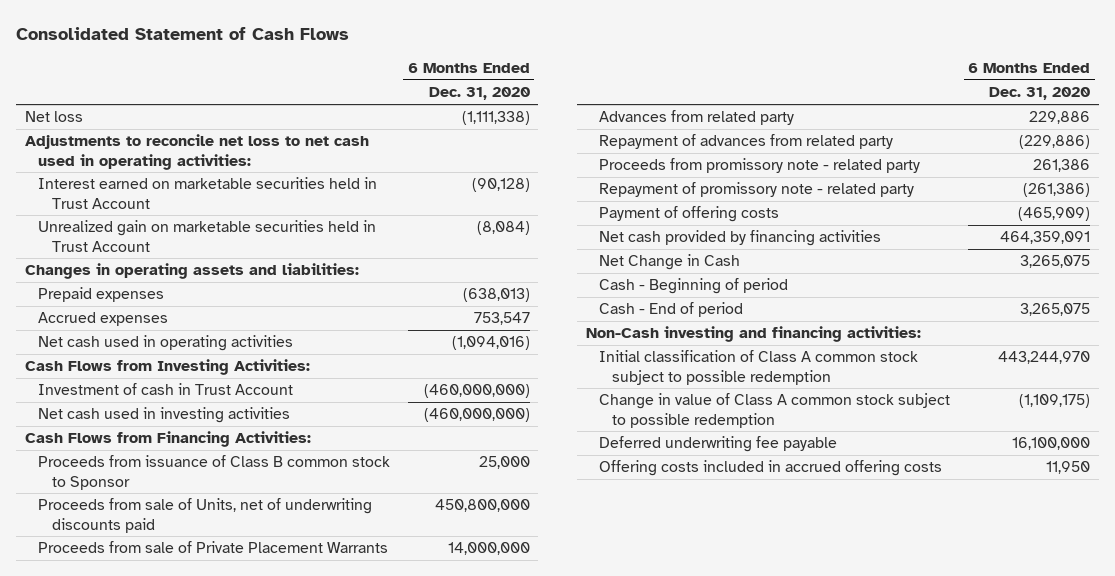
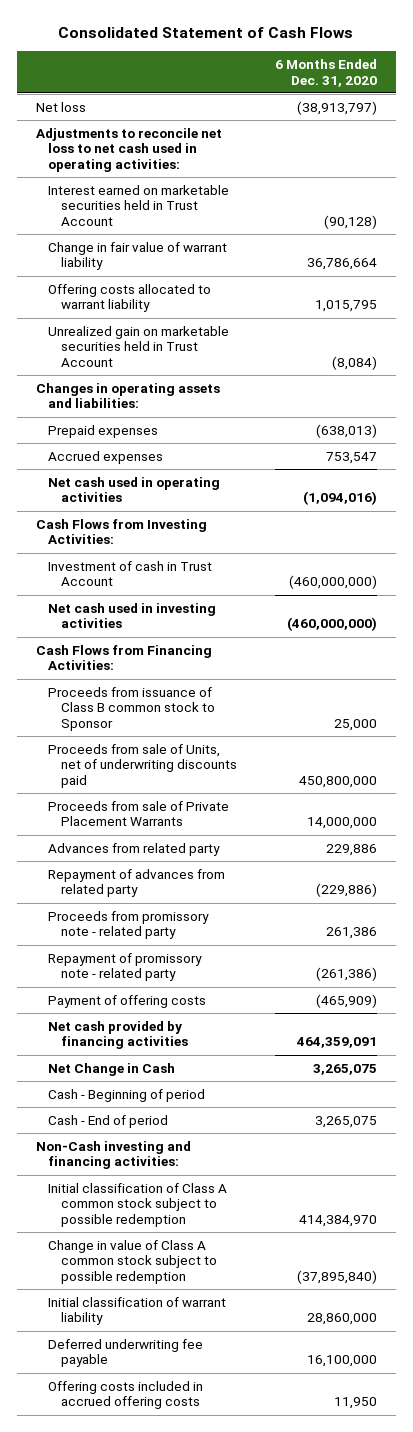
- Net loss | (1,111,338)
+ Net loss | (38,913,797)
+ Change in fair value of warrant liability | 36,786,664
+ Offering costs allocated to warrant liability | 1,015,795
- Initial classification of Class A common stock subject to possible redemption | 443,244,970
- Change in value of Class A common stock subject to possible redemption | (1,109,175)
+ Initial classification of Class A common stock subject to possible redemption | 414,384,970
+ Change in value of Class A common stock subject to possible redemption | (37,895,840)
+ Initial classification of warrant liability | 28,860,000

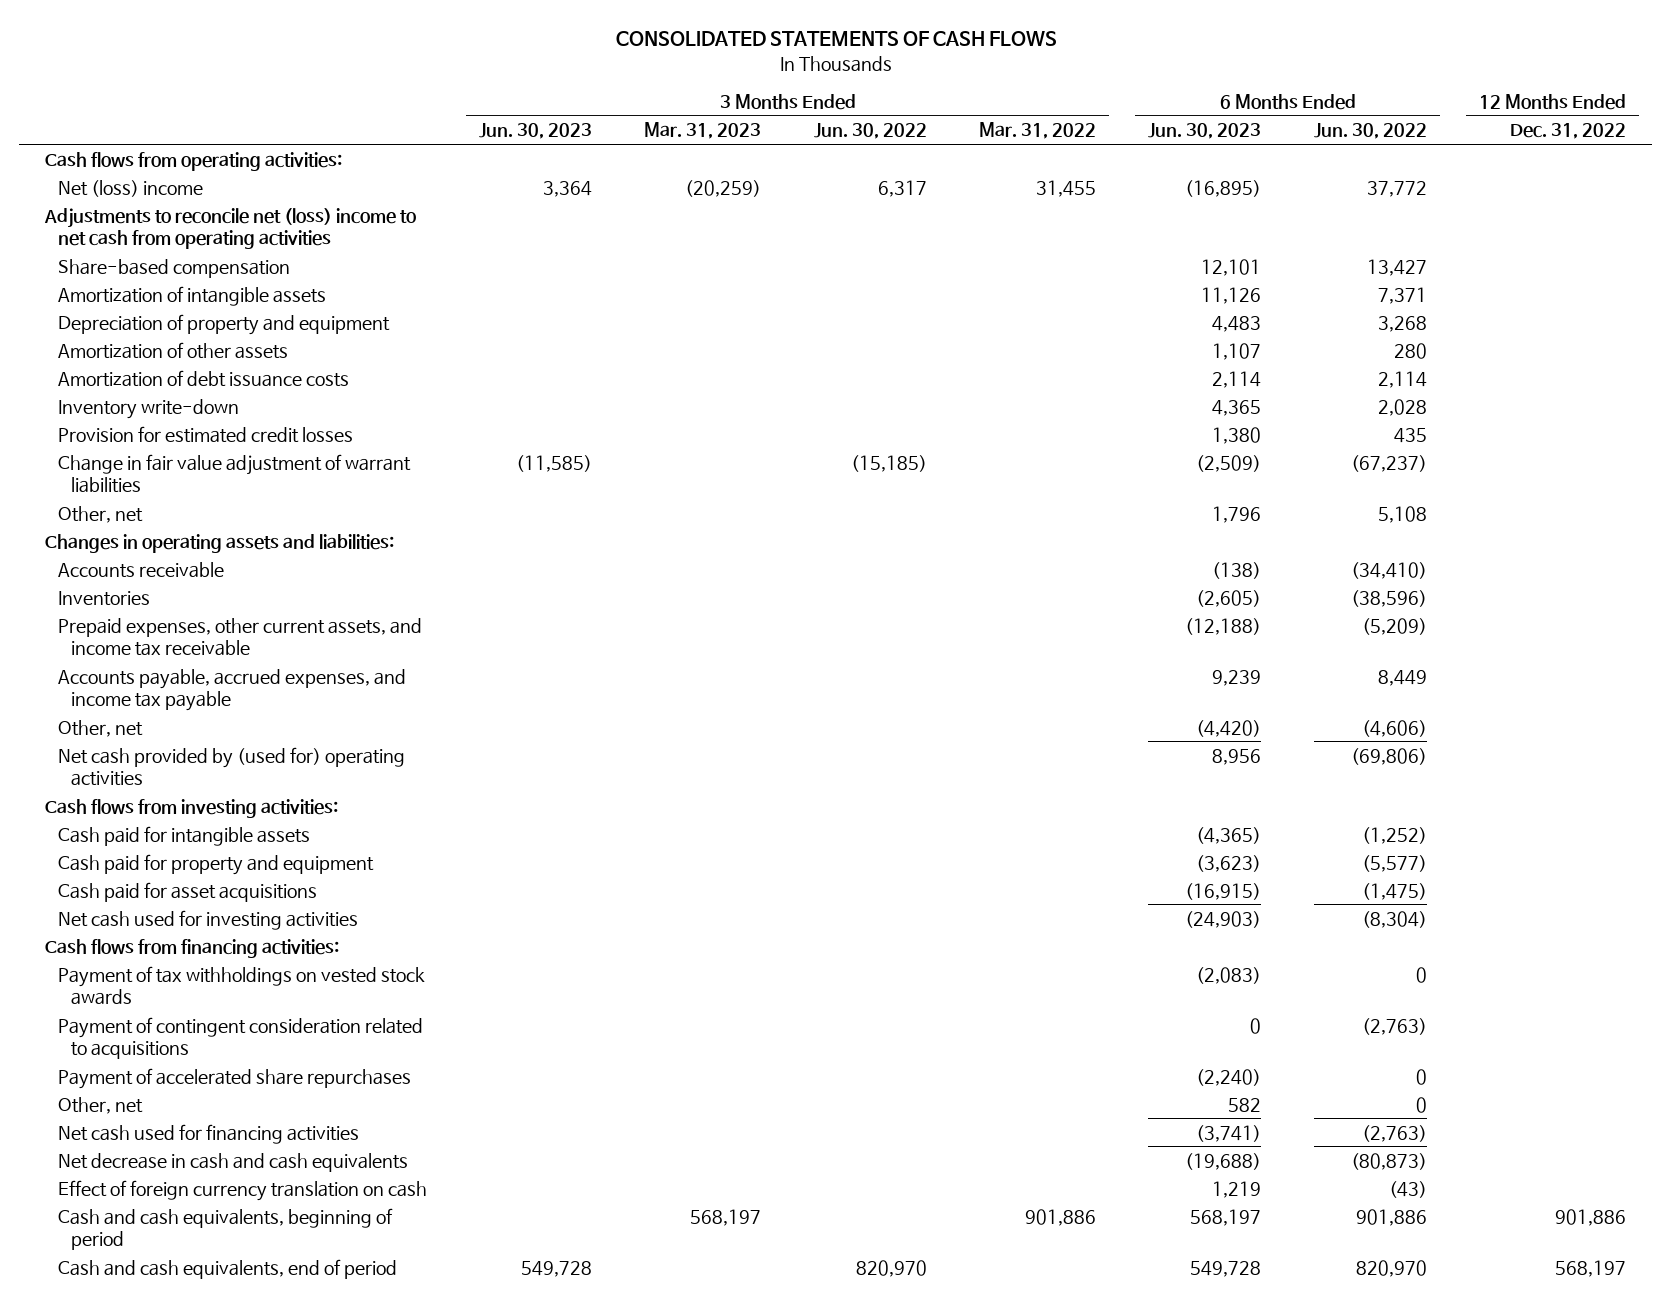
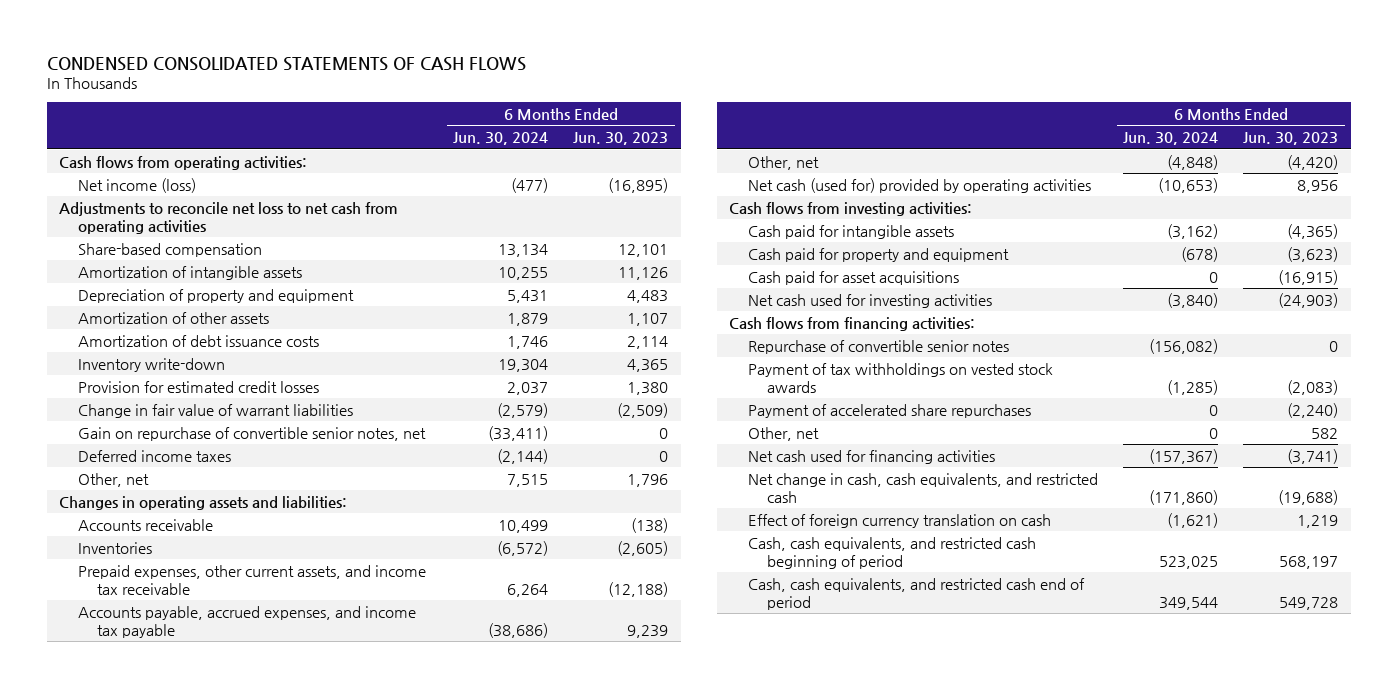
- CONSOLIDATED STATEMENTS OF CASH FLOWS
+ CONDENSED CONSOLIDATED STATEMENTS OF CASH FLOWS
- | 3 Months Ended Jun. 30, 2023 | 3 Months Ended Mar. 31, 2023 | 3 Months Ended Jun. 30, 2022 | 3 Months Ended Mar. 31, 2022 | 6 Months Ended Jun. 30, 2023 | 6 Months Ended Jun. 30, 2022 | 12 Months Ended Dec. 31, 2022
+ | 6 Months Ended Jun. 30, 2024 | 6 Months Ended Jun. 30, 2023
- Net (loss) income | 3,364 | (20,259) | 6,317 | 31,455 | (16,895) | 37,772 |
- Adjustments to reconcile net (loss) income to net cash from operating activities
+ Net income (loss) | (477) | (16,895)
+ Adjustments to reconcile net loss to net cash from operating activities
- Change in fair value adjustment of warrant liabilities | (11,585) | | (15,185) | | (2,509) | (67,237) |
+ Change in fair value of warrant liabilities | (2,579) | (2,509)
+ Gain on repurchase of convertible senior notes, net | (33,411) | 0
+ Deferred income taxes | (2,144) | 0
- Net cash provided by (used for) operating activities | | | | | 8,956 | (69,806) |
+ Net cash (used for) provided by operating activities | (10,653) | 8,956
+ Repurchase of convertible senior notes | (156,082) | 0
- Payment of contingent consideration related to acquisitions | | | | | 0 | (2,763) |
- Net decrease in cash and cash equivalents | | | | | (19,688) | (80,873) |
+ Net change in cash, cash equivalents, and restricted cash | (171,860) | (19,688)
- Cash and cash equivalents, beginning of period | | 568,197 | | 901,886 | 568,197 | 901,886 | 901,886
- Cash and cash equivalents, end of period | 549,728 | | 820,970 | | 549,728 | 820,970 | 568,197
+ Cash, cash equivalents, and restricted cash beginning of period | 523,025 | 568,197
+ Cash, cash equivalents, and restricted cash end of period | 349,544 | 549,728

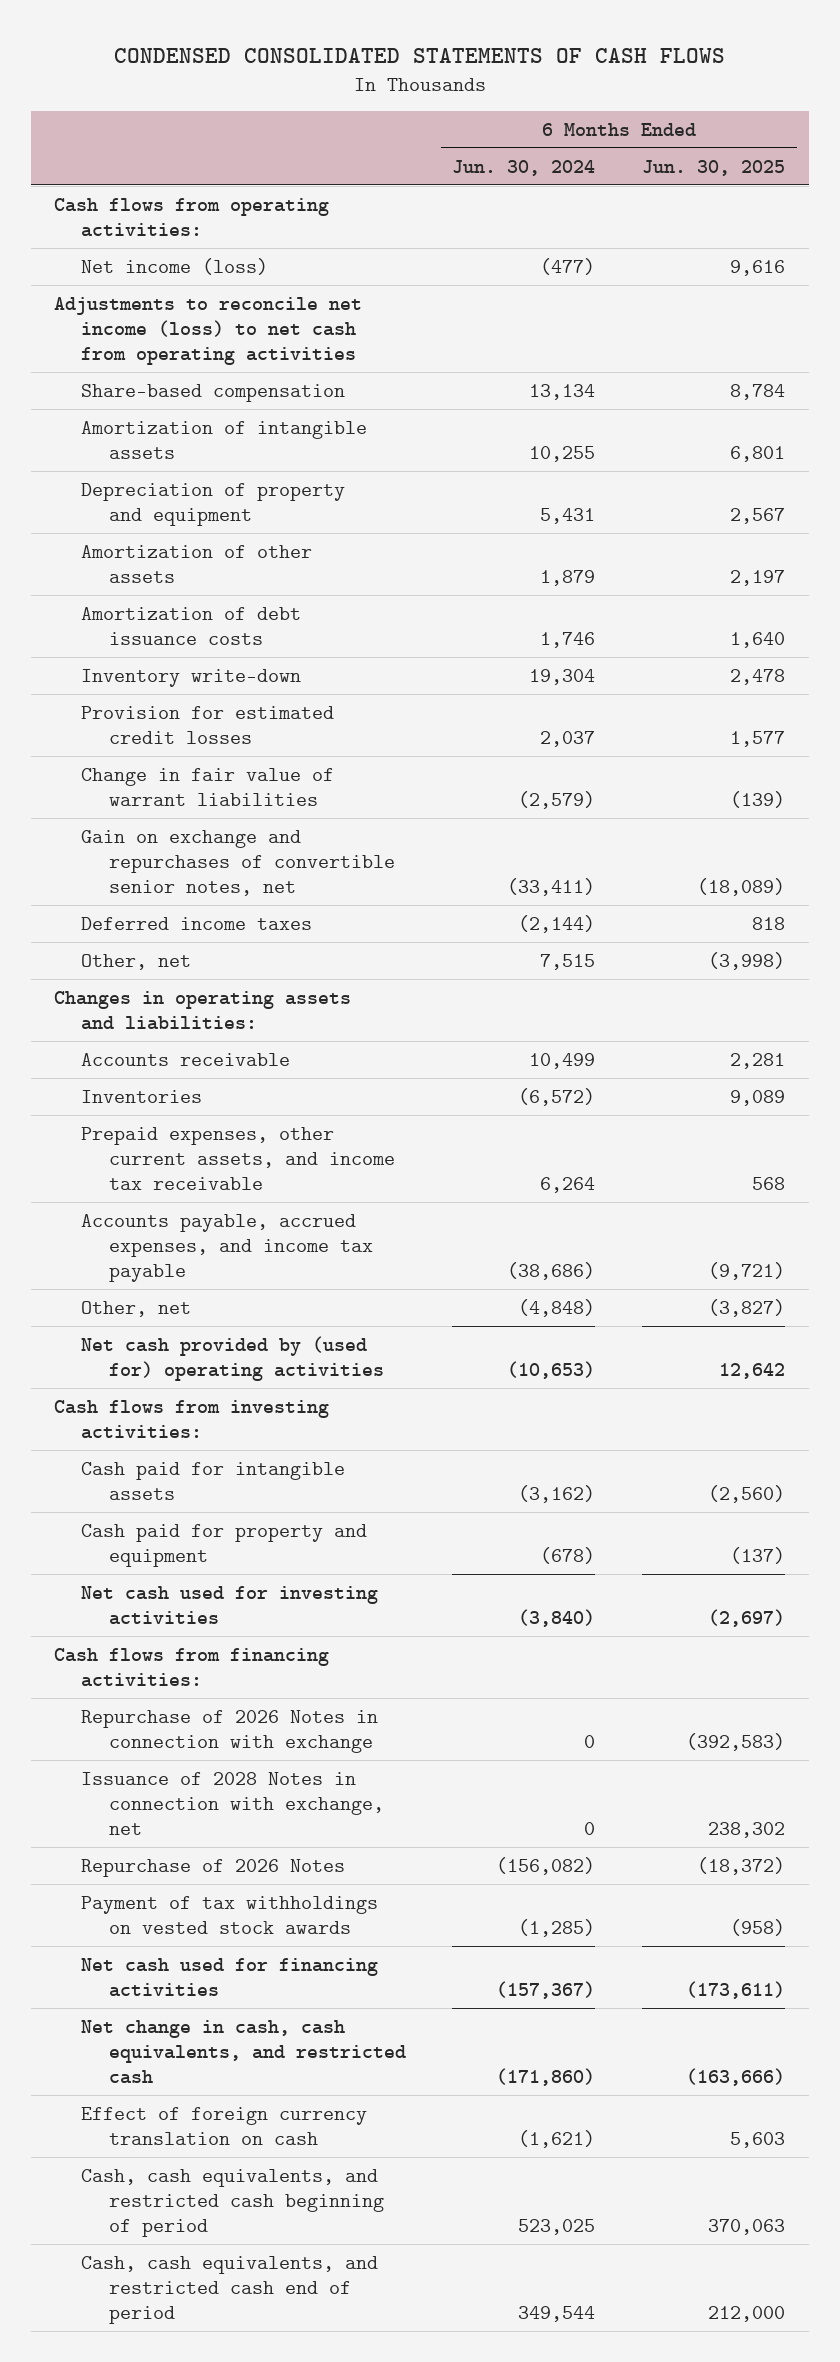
- | 6 Months Ended Jun. 30, 2024 | 6 Months Ended Jun. 30, 2023
+ | 6 Months Ended Jun. 30, 2024 | 6 Months Ended Jun. 30, 2025
- Adjustments to reconcile net loss to net cash from operating activities
+ Adjustments to reconcile net income (loss) to net cash from operating activities
- Gain on repurchase of convertible senior notes, net | (33,411) | 0
+ Gain on exchange and repurchases of convertible senior notes, net | (33,411) | (18,089)
- Net cash (used for) provided by operating activities | (10,653) | 8,956
+ Net cash provided by (used for) operating activities | (10,653) | 12,642
- Cash paid for asset acquisitions | 0 | (16,915)
- Repurchase of convertible senior notes | (156,082) | 0
+ Repurchase of 2026 Notes in connection with exchange | 0 | (392,583)
+ Issuance of 2028 Notes in connection with exchange, net | 0 | 238,302
+ Repurchase of 2026 Notes | (156,082) | (18,372)
- Payment of accelerated share repurchases | 0 | (2,240)
- Other, net | 0 | 582

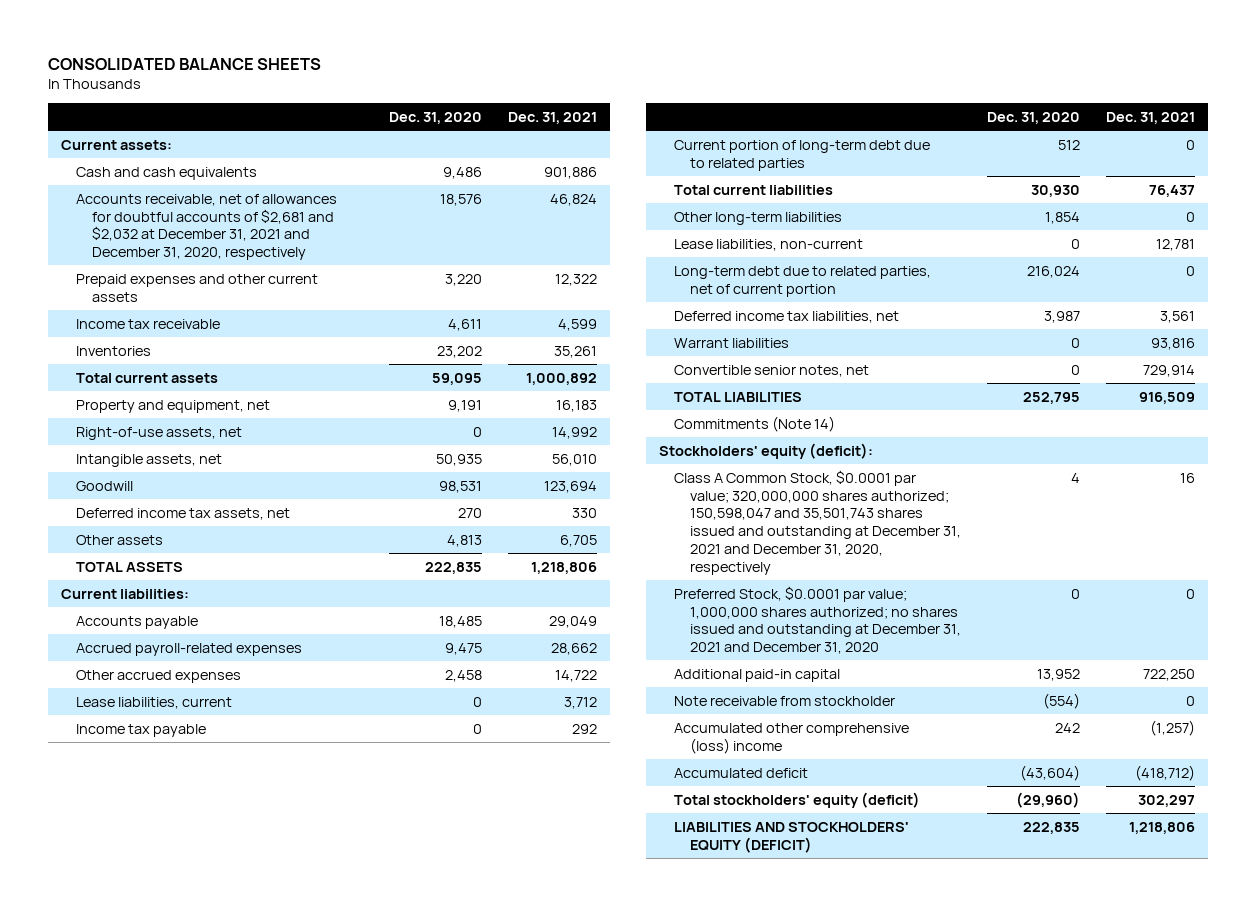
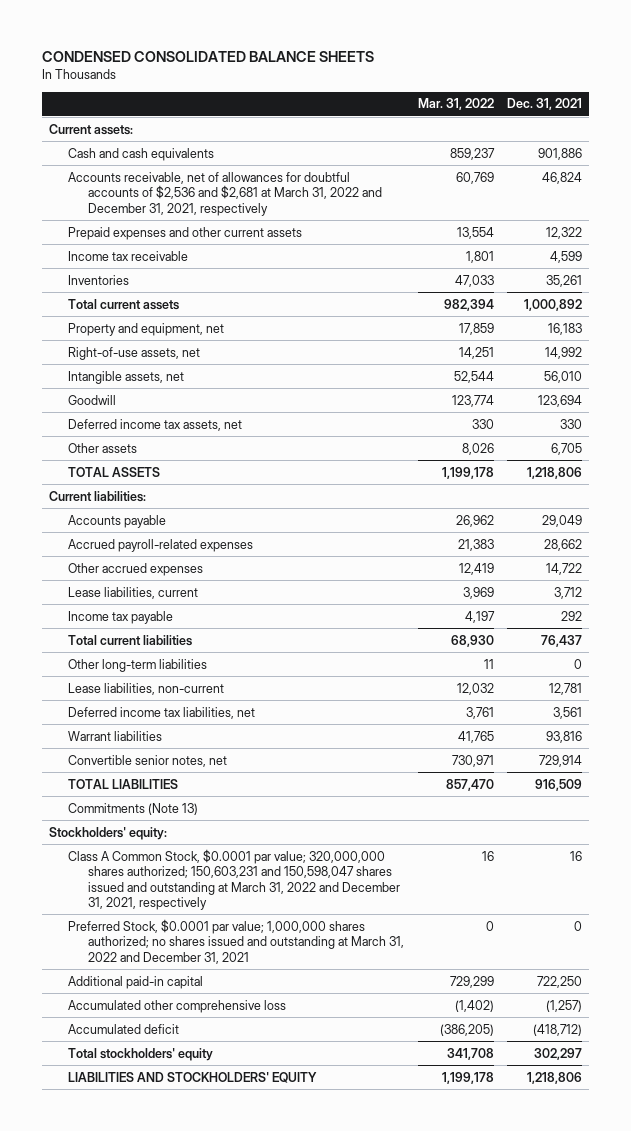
- CONSOLIDATED BALANCE SHEETS
+ CONDENSED CONSOLIDATED BALANCE SHEETS
- | Dec. 31, 2020 | Dec. 31, 2021
+ | Mar. 31, 2022 | Dec. 31, 2021
- Accounts receivable, net of allowances for doubtful accounts of $2,681 and $2,032 at December 31, 2021 and December 31, 2020, respectively | 18,576 | 46,824
+ Accounts receivable, net of allowances for doubtful accounts of $2,536 and $2,681 at March 31, 2022 and December 31, 2021, respectively | 60,769 | 46,824
- Current portion of long-term debt due to related parties | 512 | 0
- Long-term debt due to related parties, net of current portion | 216,024 | 0
- Commitments (Note 14)
- Stockholders' equity (deficit):
- Class A Common Stock, $0.0001 par value; 320,000,000 shares authorized; 150,598,047 and 35,501,743 shares issued and outstanding at December 31, 2021 and December 31, 2020, respectively | 4 | 16
- Preferred Stock, $0.0001 par value; 1,000,000 shares authorized; no shares issued and outstanding at December 31, 2021 and December 31, 2020 | 0 | 0
+ Commitments (Note 13)
+ Stockholders' equity:
+ Class A Common Stock, $0.0001 par value; 320,000,000 shares authorized; 150,603,231 and 150,598,047 shares issued and outstanding at March 31, 2022 and December 31, 2021, respectively | 16 | 16
+ Preferred Stock, $0.0001 par value; 1,000,000 shares authorized; no shares issued and outstanding at March 31, 2022 and December 31, 2021 | 0 | 0
- Note receivable from stockholder | (554) | 0
- Accumulated other comprehensive (loss) income | 242 | (1,257)
+ Accumulated other comprehensive loss | (1,402) | (1,257)
- Total stockholders' equity (deficit) | (29,960) | 302,297
- LIABILITIES AND STOCKHOLDERS' EQUITY (DEFICIT) | 222,835 | 1,218,806
+ Total stockholders' equity | 341,708 | 302,297
+ LIABILITIES AND STOCKHOLDERS' EQUITY | 1,199,178 | 1,218,806

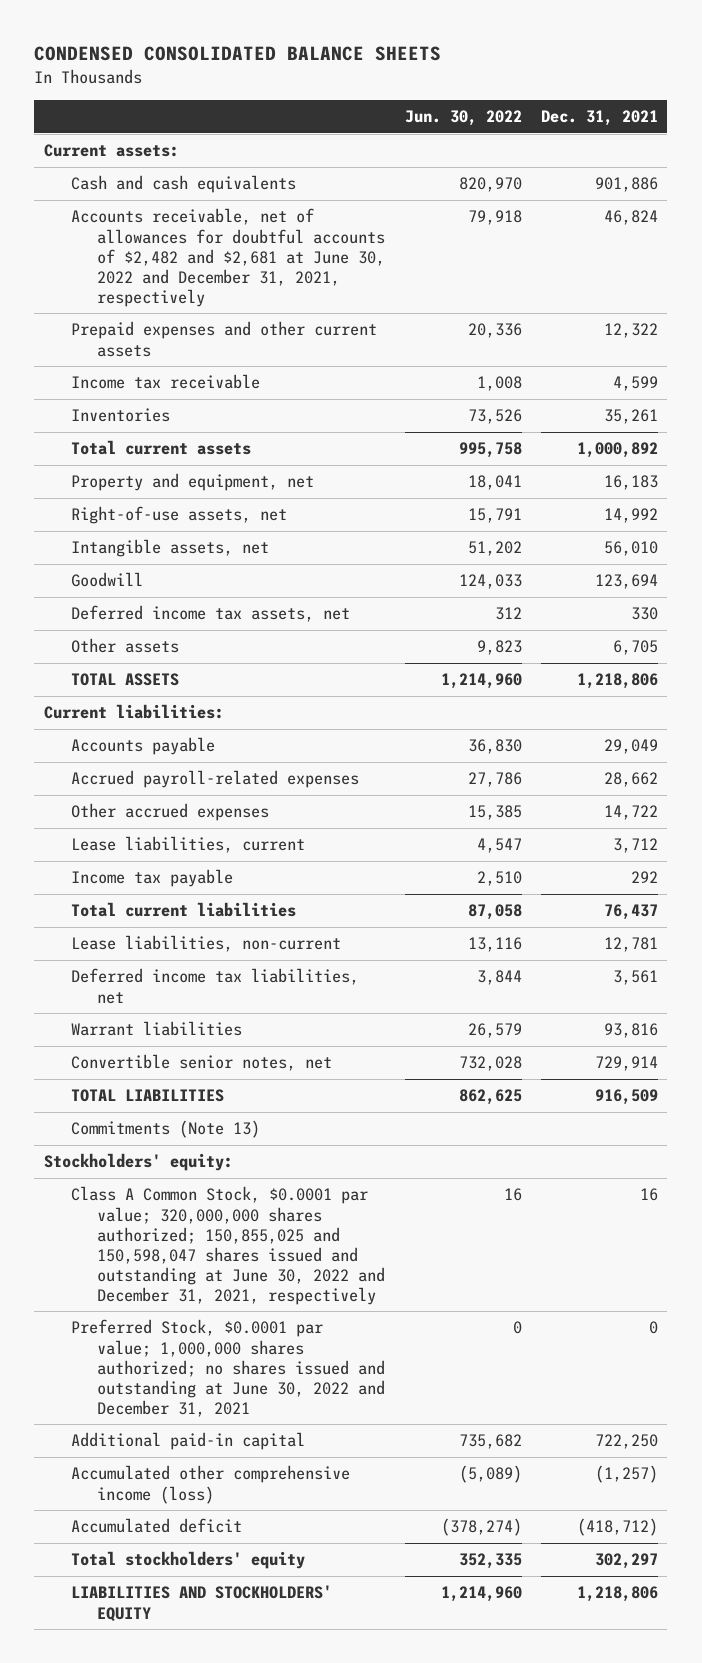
- | Mar. 31, 2022 | Dec. 31, 2021
+ | Jun. 30, 2022 | Dec. 31, 2021
- Accounts receivable, net of allowances for doubtful accounts of $2,536 and $2,681 at March 31, 2022 and December 31, 2021, respectively | 60,769 | 46,824
+ Accounts receivable, net of allowances for doubtful accounts of $2,482 and $2,681 at June 30, 2022 and December 31, 2021, respectively | 79,918 | 46,824
- Other long-term liabilities | 11 | 0
- Class A Common Stock, $0.0001 par value; 320,000,000 shares authorized; 150,603,231 and 150,598,047 shares issued and outstanding at March 31, 2022 and December 31, 2021, respectively | 16 | 16
- Preferred Stock, $0.0001 par value; 1,000,000 shares authorized; no shares issued and outstanding at March 31, 2022 and December 31, 2021 | 0 | 0
+ Class A Common Stock, $0.0001 par value; 320,000,000 shares authorized; 150,855,025 and 150,598,047 shares issued and outstanding at June 30, 2022 and December 31, 2021, respectively | 16 | 16
+ Preferred Stock, $0.0001 par value; 1,000,000 shares authorized; no shares issued and outstanding at June 30, 2022 and December 31, 2021 | 0 | 0
- Accumulated other comprehensive loss | (1,402) | (1,257)
+ Accumulated other comprehensive income (loss) | (5,089) | (1,257)

